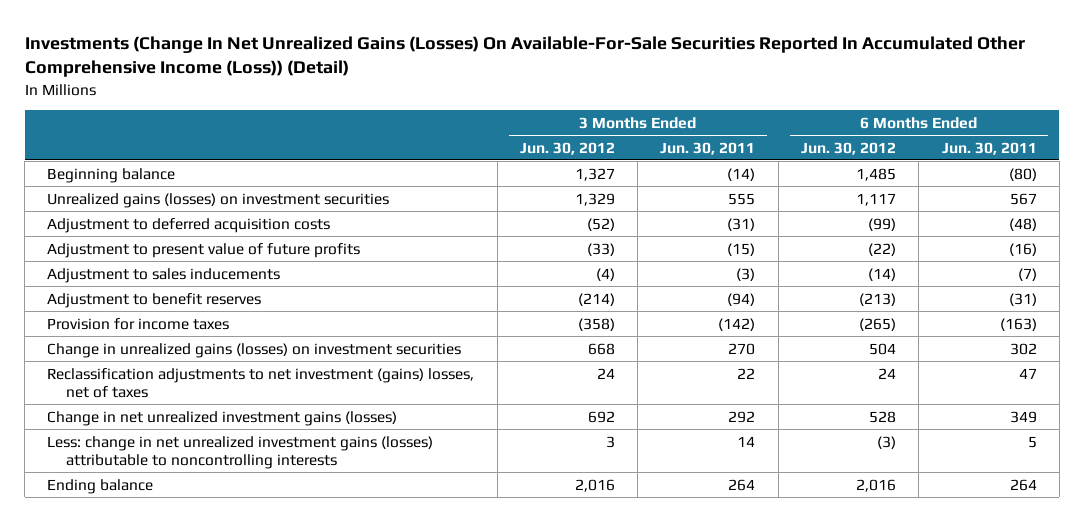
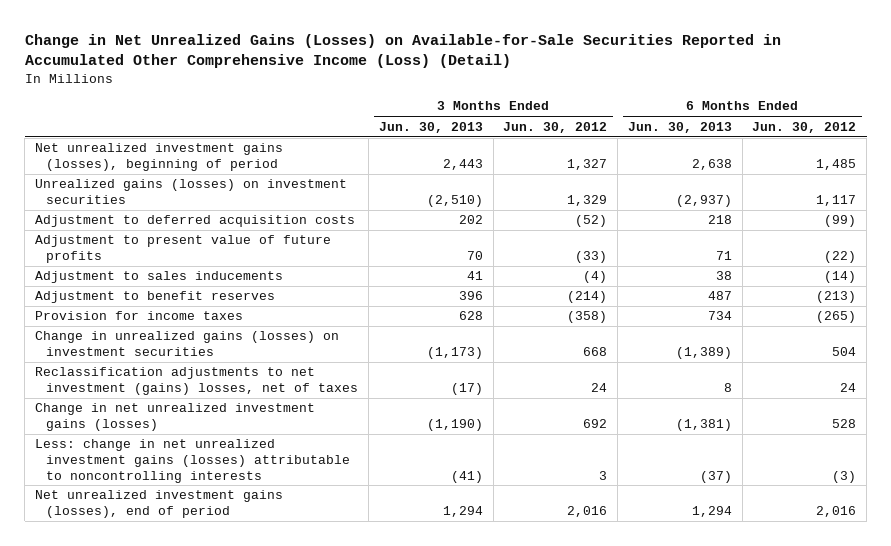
- Investments (Change In Net Unrealized Gains (Losses) On Available-For-Sale Securities Reported In Accumulated Other Comprehensive Income (Loss)) (Detail)
+ Change in Net Unrealized Gains (Losses) on Available-for-Sale Securities Reported in Accumulated Other Comprehensive Income (Loss) (Detail)
- | 3 Months Ended Jun. 30, 2012 | 3 Months Ended Jun. 30, 2011 | 6 Months Ended Jun. 30, 2012 | 6 Months Ended Jun. 30, 2011
+ | 3 Months Ended Jun. 30, 2013 | 3 Months Ended Jun. 30, 2012 | 6 Months Ended Jun. 30, 2013 | 6 Months Ended Jun. 30, 2012
- Beginning balance | 1,327 | (14) | 1,485 | (80)
+ Net unrealized investment gains (losses), beginning of period | 2,443 | 1,327 | 2,638 | 1,485
- Ending balance | 2,016 | 264 | 2,016 | 264
+ Net unrealized investment gains (losses), end of period | 1,294 | 2,016 | 1,294 | 2,016

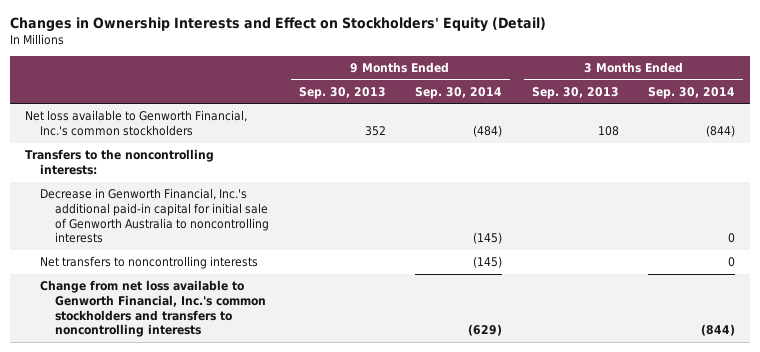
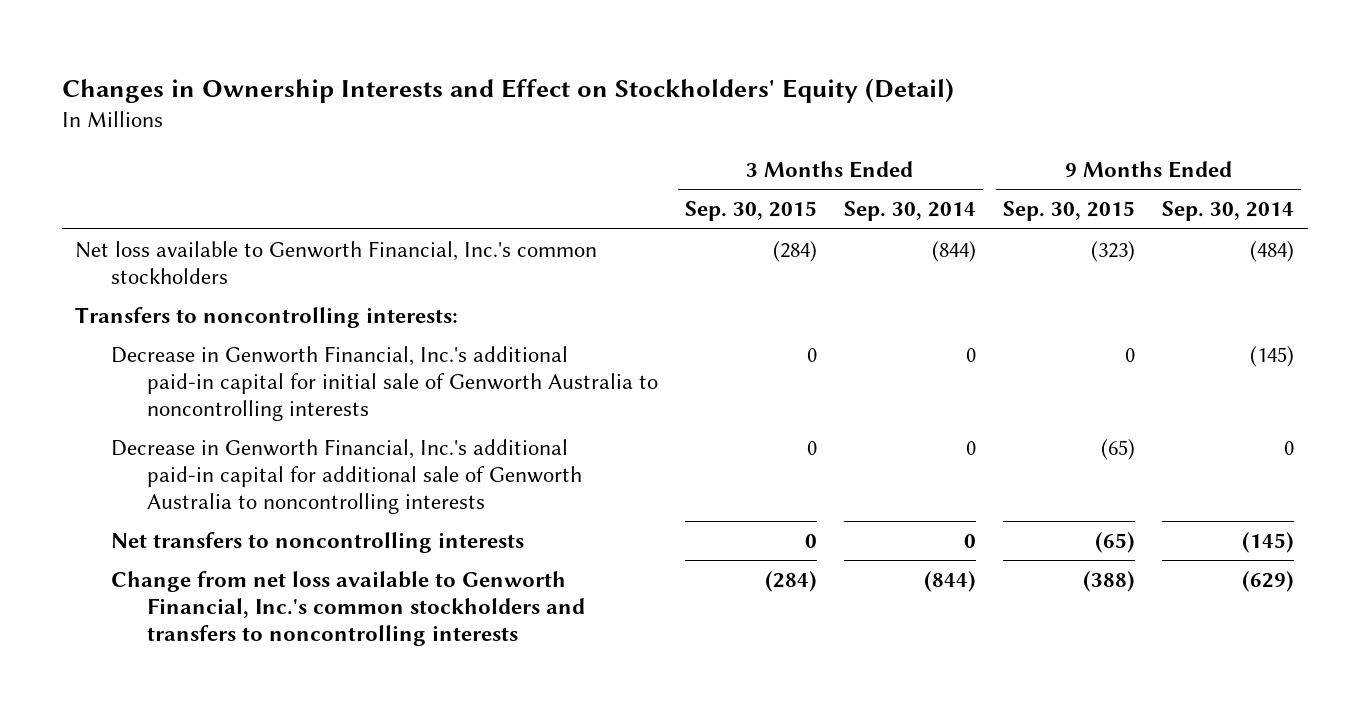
- | 9 Months Ended Sep. 30, 2013 | 9 Months Ended Sep. 30, 2014 | 3 Months Ended Sep. 30, 2013 | 3 Months Ended Sep. 30, 2014
+ | 3 Months Ended Sep. 30, 2015 | 3 Months Ended Sep. 30, 2014 | 9 Months Ended Sep. 30, 2015 | 9 Months Ended Sep. 30, 2014
- Transfers to the noncontrolling interests:
+ Transfers to noncontrolling interests:
+ Decrease in Genworth Financial, Inc.'s additional paid-in capital for additional sale of Genworth Australia to noncontrolling interests | 0 | 0 | (65) | 0

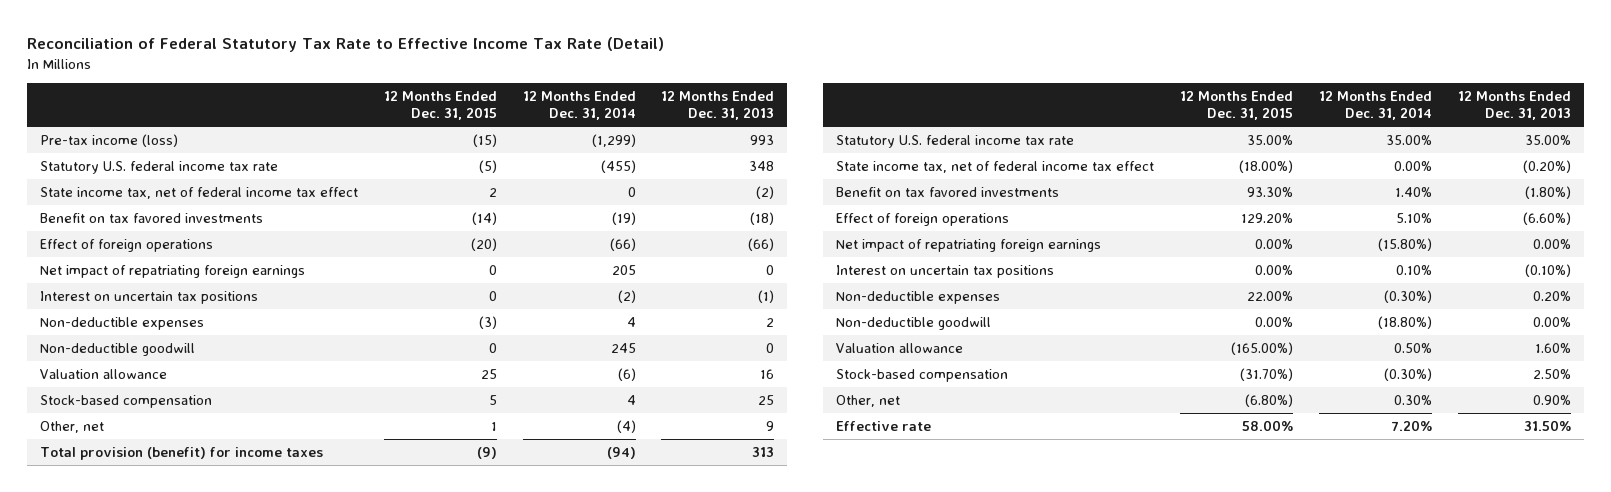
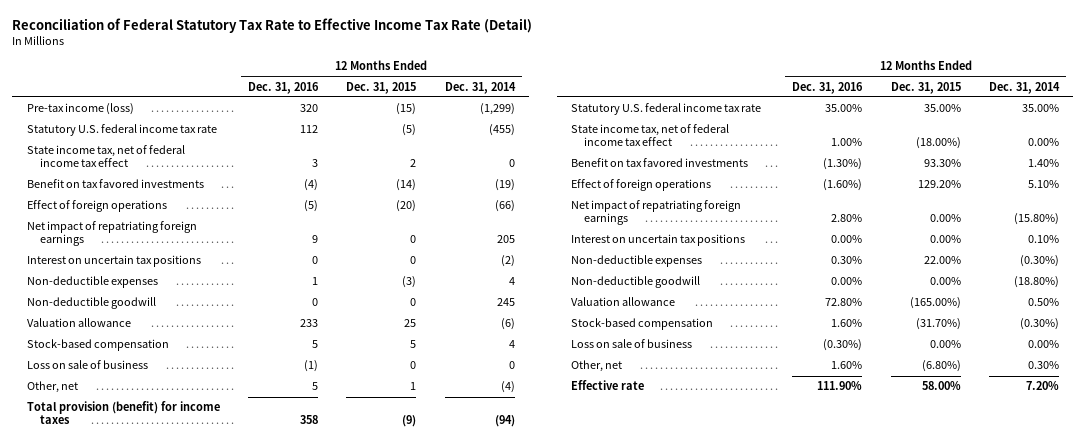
- | 12 Months Ended Dec. 31, 2015 | 12 Months Ended Dec. 31, 2014 | 12 Months Ended Dec. 31, 2013
+ | 12 Months Ended Dec. 31, 2016 | 12 Months Ended Dec. 31, 2015 | 12 Months Ended Dec. 31, 2014
+ Loss on sale of business | (1) | 0 | 0
+ Loss on sale of business | (0.30%) | 0.00% | 0.00%

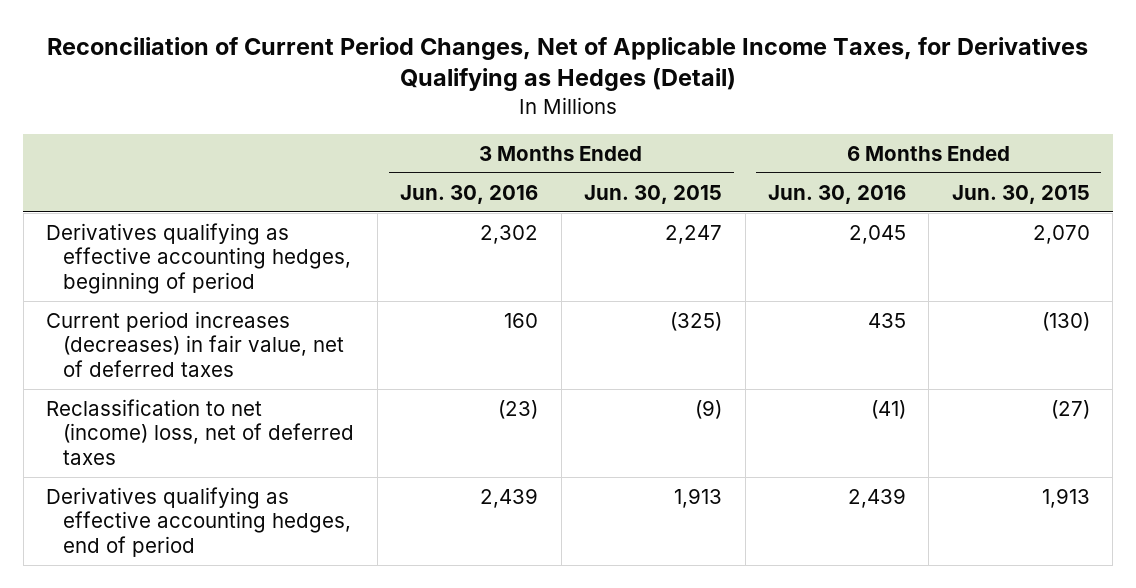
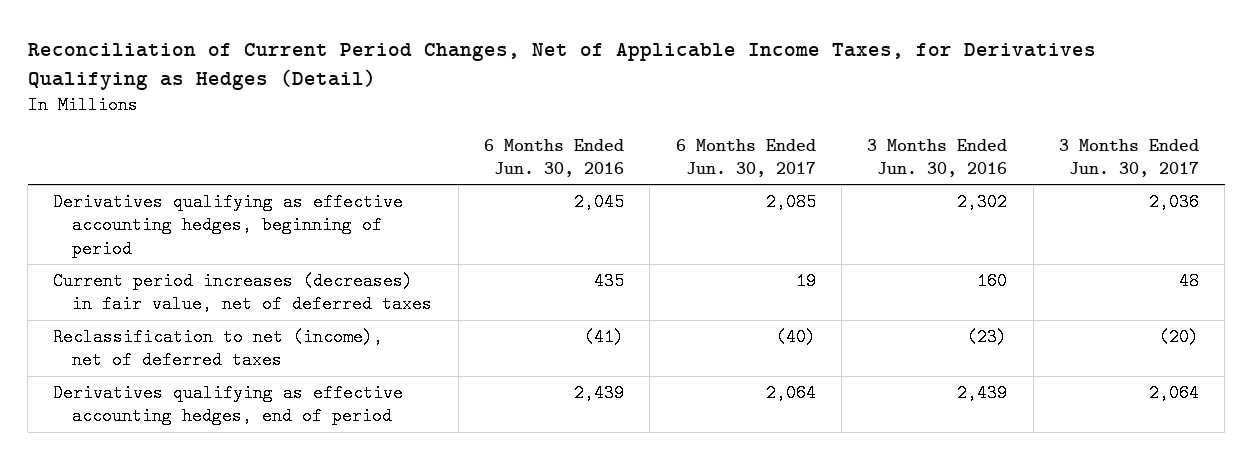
- | 3 Months Ended Jun. 30, 2016 | 3 Months Ended Jun. 30, 2015 | 6 Months Ended Jun. 30, 2016 | 6 Months Ended Jun. 30, 2015
+ | 6 Months Ended Jun. 30, 2016 | 6 Months Ended Jun. 30, 2017 | 3 Months Ended Jun. 30, 2016 | 3 Months Ended Jun. 30, 2017
- Reclassification to net (income) loss, net of deferred taxes | (23) | (9) | (41) | (27)
+ Reclassification to net (income), net of deferred taxes | (41) | (40) | (23) | (20)

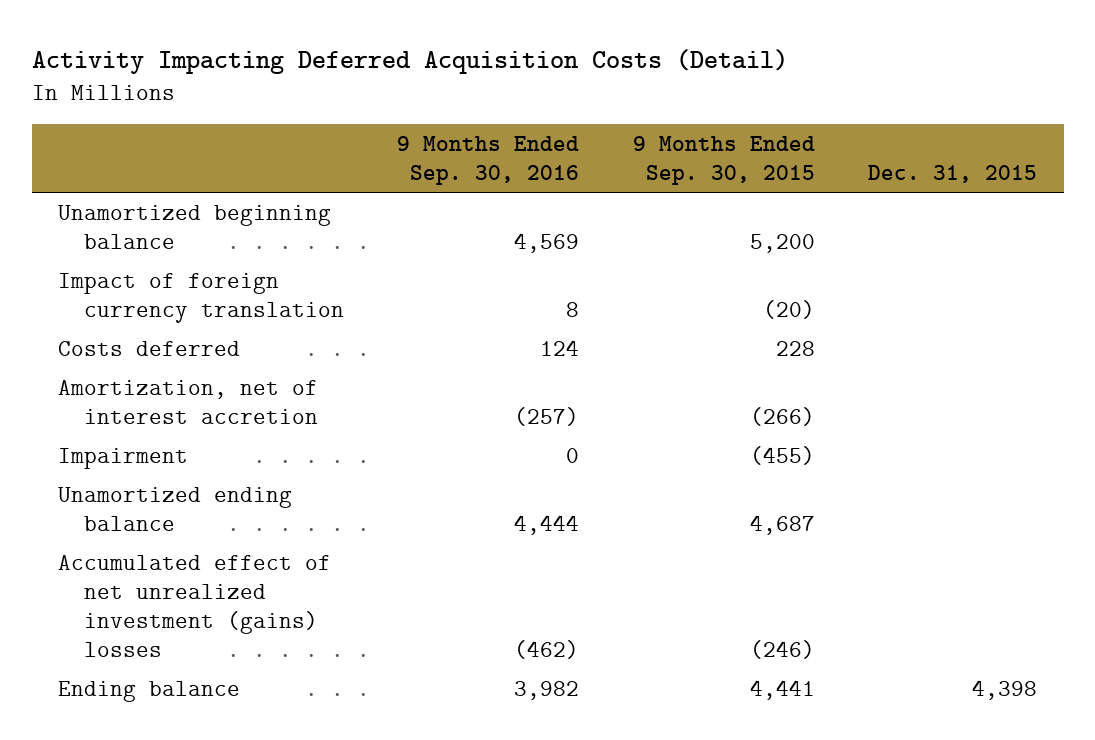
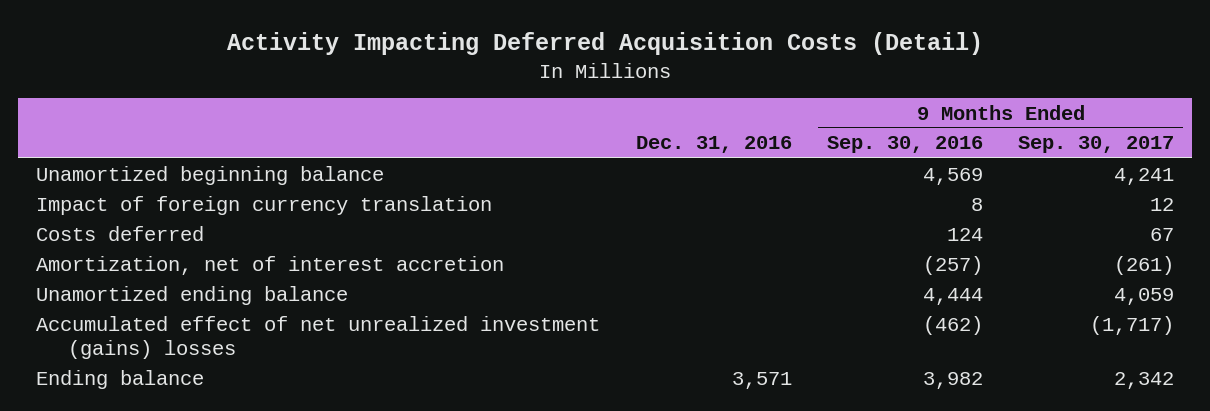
- | 9 Months Ended Sep. 30, 2016 | 9 Months Ended Sep. 30, 2015 | Dec. 31, 2015
+ | Dec. 31, 2016 | 9 Months Ended Sep. 30, 2016 | 9 Months Ended Sep. 30, 2017
- Impairment | 0 | (455) |

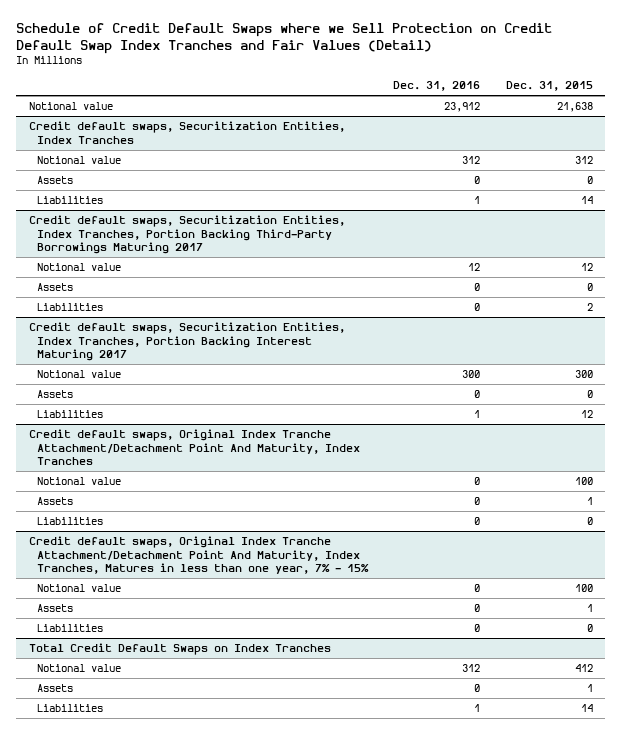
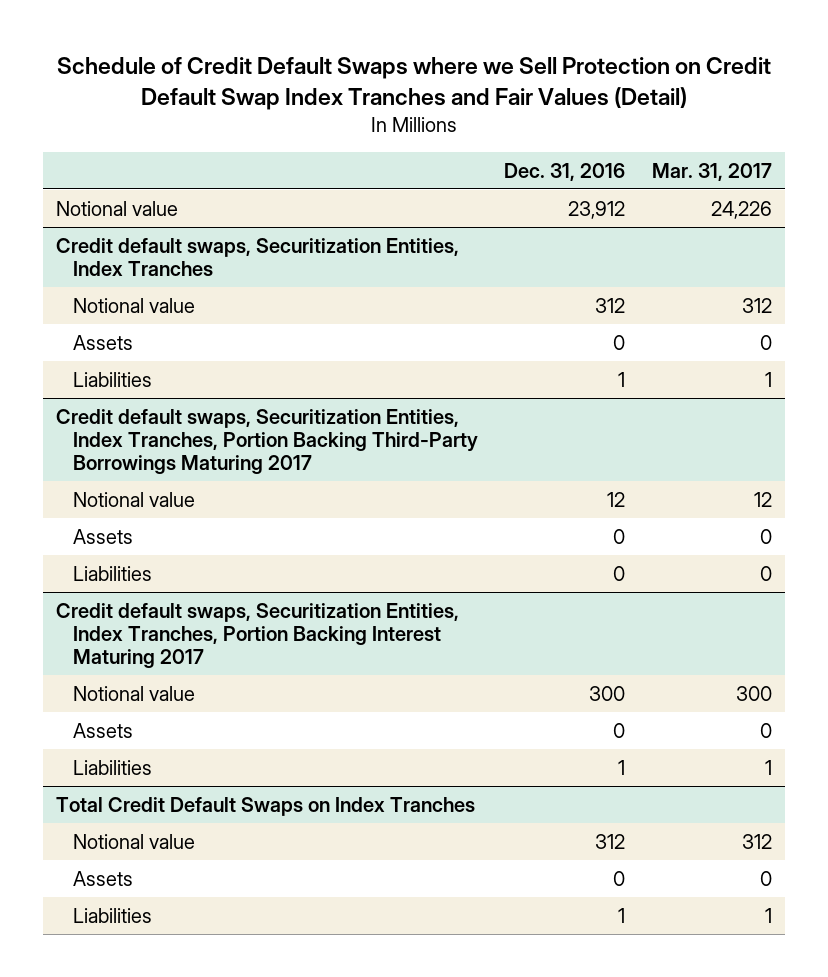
- | Dec. 31, 2016 | Dec. 31, 2015
+ | Dec. 31, 2016 | Mar. 31, 2017
- Credit default swaps, Original Index Tranche Attachment/Detachment Point And Maturity, Index Tranches
- Notional value | 0 | 100
- Assets | 0 | 1
- Liabilities | 0 | 0
- Credit default swaps, Original Index Tranche Attachment/Detachment Point And Maturity, Index Tranches, Matures in less than one year, 7% - 15%
- Notional value | 0 | 100
- Assets | 0 | 1
- Liabilities | 0 | 0

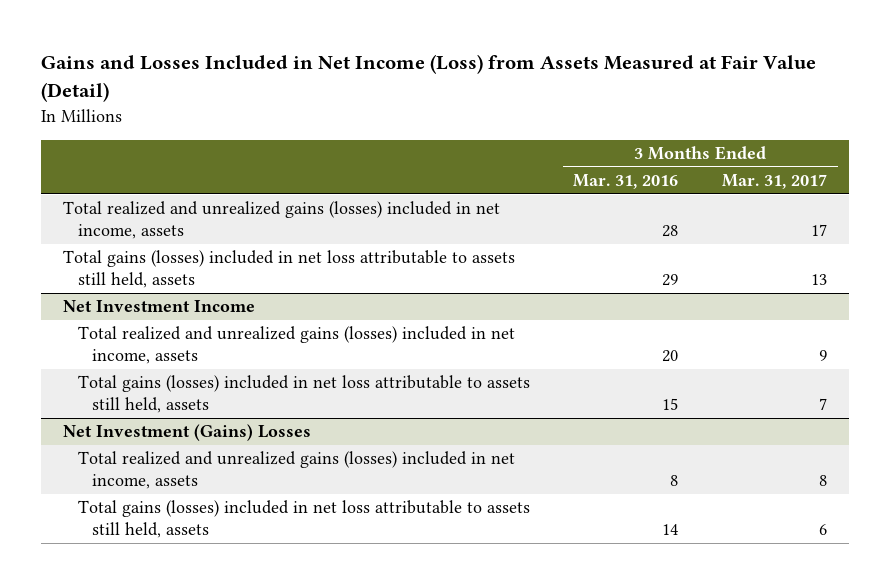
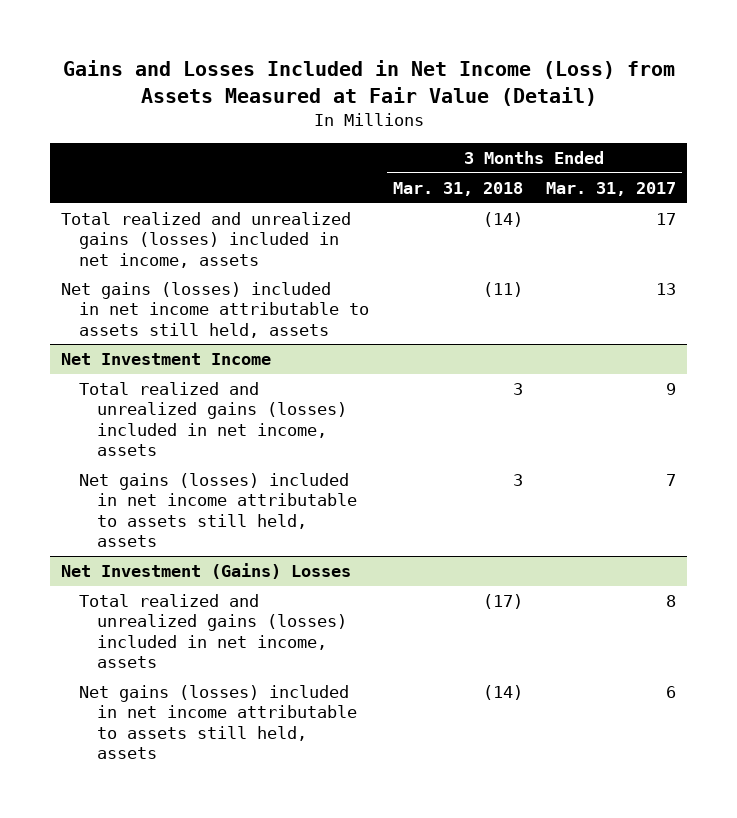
- | 3 Months Ended Mar. 31, 2016 | 3 Months Ended Mar. 31, 2017
+ | 3 Months Ended Mar. 31, 2018 | 3 Months Ended Mar. 31, 2017
- Total gains (losses) included in net loss attributable to assets still held, assets | 29 | 13
+ Net gains (losses) included in net income attributable to assets still held, assets | (11) | 13
@ Net Investment Income
- Total gains (losses) included in net loss attributable to assets still held, assets | 15 | 7
+ Net gains (losses) included in net income attributable to assets still held, assets | 3 | 7
@ Net Investment (Gains) Losses
- Total gains (losses) included in net loss attributable to assets still held, assets | 14 | 6
+ Net gains (losses) included in net income attributable to assets still held, assets | (14) | 6

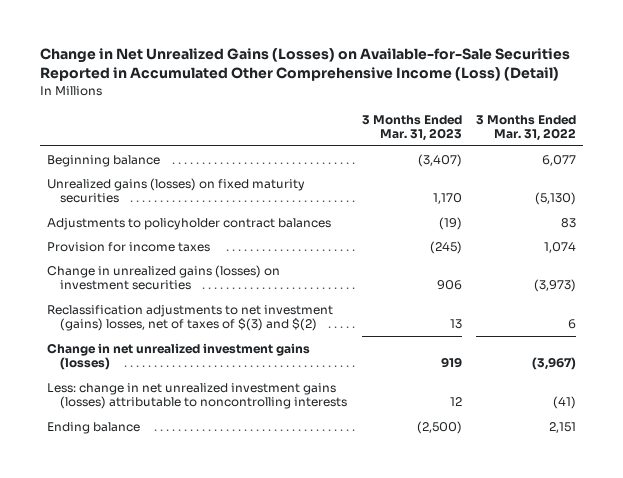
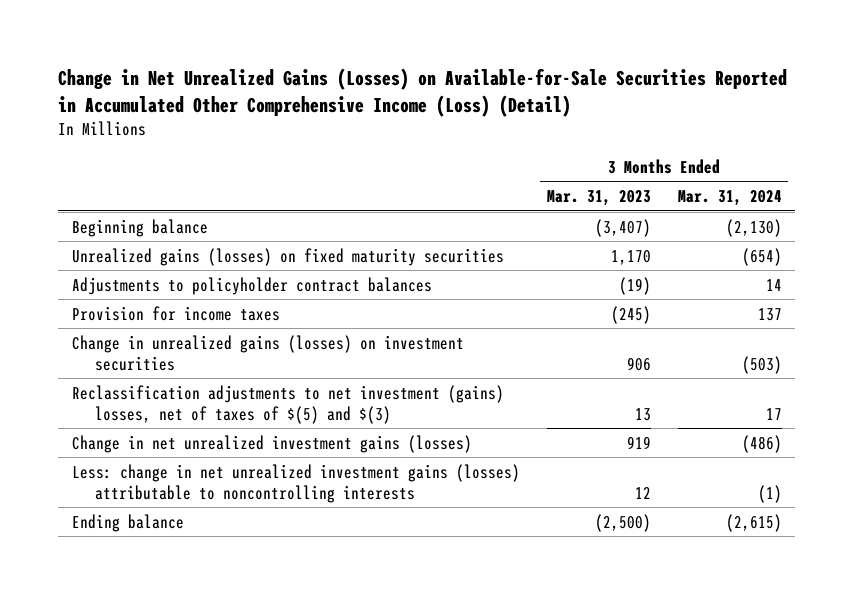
- | 3 Months Ended Mar. 31, 2023 | 3 Months Ended Mar. 31, 2022
+ | 3 Months Ended Mar. 31, 2023 | 3 Months Ended Mar. 31, 2024
- Reclassification adjustments to net investment (gains) losses, net of taxes of $(3) and $(2) | 13 | 6
+ Reclassification adjustments to net investment (gains) losses, net of taxes of $(5) and $(3) | 13 | 17

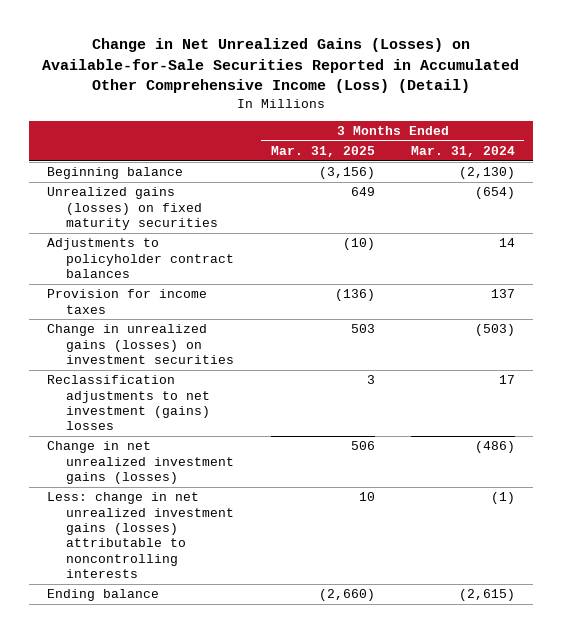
- | 3 Months Ended Mar. 31, 2023 | 3 Months Ended Mar. 31, 2024
+ | 3 Months Ended Mar. 31, 2025 | 3 Months Ended Mar. 31, 2024
- Reclassification adjustments to net investment (gains) losses, net of taxes of $(5) and $(3) | 13 | 17
+ Reclassification adjustments to net investment (gains) losses | 3 | 17

